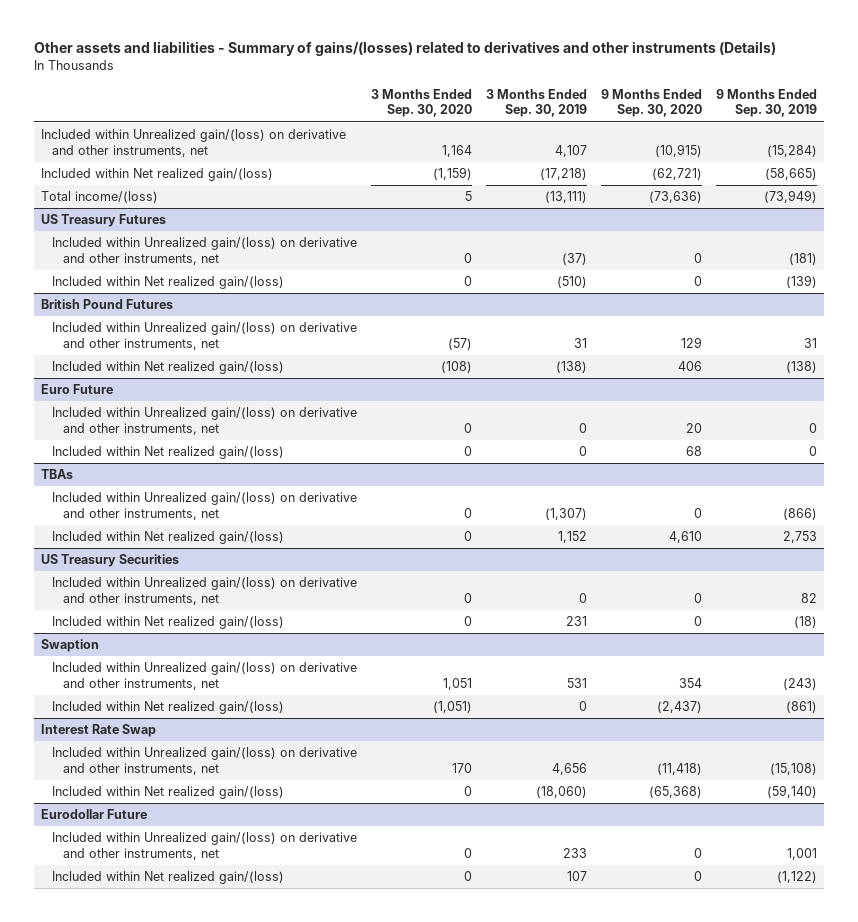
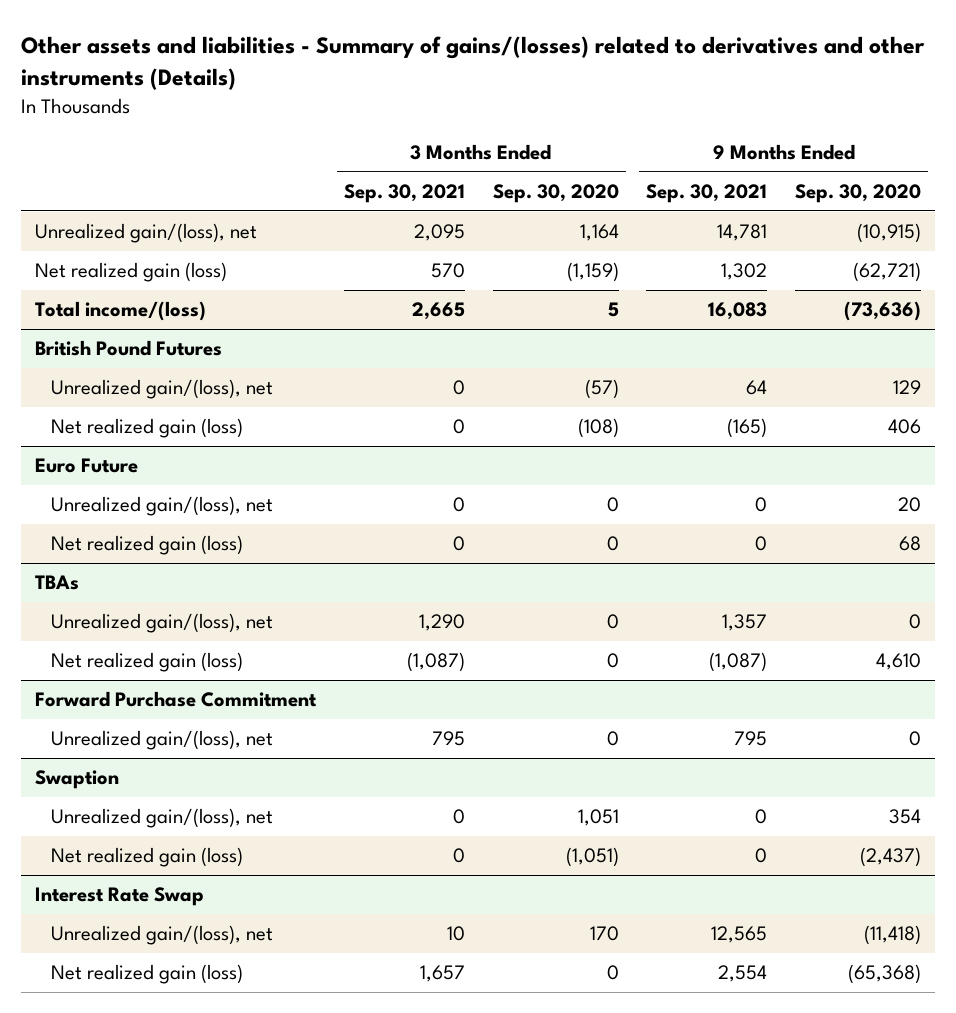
- | 3 Months Ended Sep. 30, 2020 | 3 Months Ended Sep. 30, 2019 | 9 Months Ended Sep. 30, 2020 | 9 Months Ended Sep. 30, 2019
+ | 3 Months Ended Sep. 30, 2021 | 3 Months Ended Sep. 30, 2020 | 9 Months Ended Sep. 30, 2021 | 9 Months Ended Sep. 30, 2020
- Included within Unrealized gain/(loss) on derivative and other instruments, net | 1,164 | 4,107 | (10,915) | (15,284)
- Included within Net realized gain/(loss) | (1,159) | (17,218) | (62,721) | (58,665)
+ Unrealized gain/(loss), net | 2,095 | 1,164 | 14,781 | (10,915)
+ Net realized gain (loss) | 570 | (1,159) | 1,302 | (62,721)
- US Treasury Futures
- Included within Unrealized gain/(loss) on derivative and other instruments, net | 0 | (37) | 0 | (181)
- Included within Net realized gain/(loss) | 0 | (510) | 0 | (139)
@ British Pound Futures
- Included within Unrealized gain/(loss) on derivative and other instruments, net | (57) | 31 | 129 | 31
- Included within Net realized gain/(loss) | (108) | (138) | 406 | (138)
+ Unrealized gain/(loss), net | 0 | (57) | 64 | 129
+ Net realized gain (loss) | 0 | (108) | (165) | 406
@ Euro Future
- Included within Unrealized gain/(loss) on derivative and other instruments, net | 0 | 0 | 20 | 0
- Included within Net realized gain/(loss) | 0 | 0 | 68 | 0
+ Unrealized gain/(loss), net | 0 | 0 | 0 | 20
+ Net realized gain (loss) | 0 | 0 | 0 | 68
@ TBAs
- Included within Unrealized gain/(loss) on derivative and other instruments, net | 0 | (1,307) | 0 | (866)
- Included within Net realized gain/(loss) | 0 | 1,152 | 4,610 | 2,753
- US Treasury Securities
- Included within Unrealized gain/(loss) on derivative and other instruments, net | 0 | 0 | 0 | 82
- Included within Net realized gain/(loss) | 0 | 231 | 0 | (18)
@ TBAs
+ Unrealized gain/(loss), net | 1,290 | 0 | 1,357 | 0
+ Net realized gain (loss) | (1,087) | 0 | (1,087) | 4,610
+ Forward Purchase Commitment
+ Unrealized gain/(loss), net | 795 | 0 | 795 | 0
@ Swaption
- Included within Unrealized gain/(loss) on derivative and other instruments, net | 1,051 | 531 | 354 | (243)
- Included within Net realized gain/(loss) | (1,051) | 0 | (2,437) | (861)
+ Unrealized gain/(loss), net | 0 | 1,051 | 0 | 354
+ Net realized gain (loss) | 0 | (1,051) | 0 | (2,437)
@ Interest Rate Swap
- Included within Unrealized gain/(loss) on derivative and other instruments, net | 170 | 4,656 | (11,418) | (15,108)
- Included within Net realized gain/(loss) | 0 | (18,060) | (65,368) | (59,140)
- Eurodollar Future
- Included within Unrealized gain/(loss) on derivative and other instruments, net | 0 | 233 | 0 | 1,001
- Included within Net realized gain/(loss) | 0 | 107 | 0 | (1,122)
@ Interest Rate Swap
+ Unrealized gain/(loss), net | 10 | 170 | 12,565 | (11,418)
+ Net realized gain (loss) | 1,657 | 0 | 2,554 | (65,368)

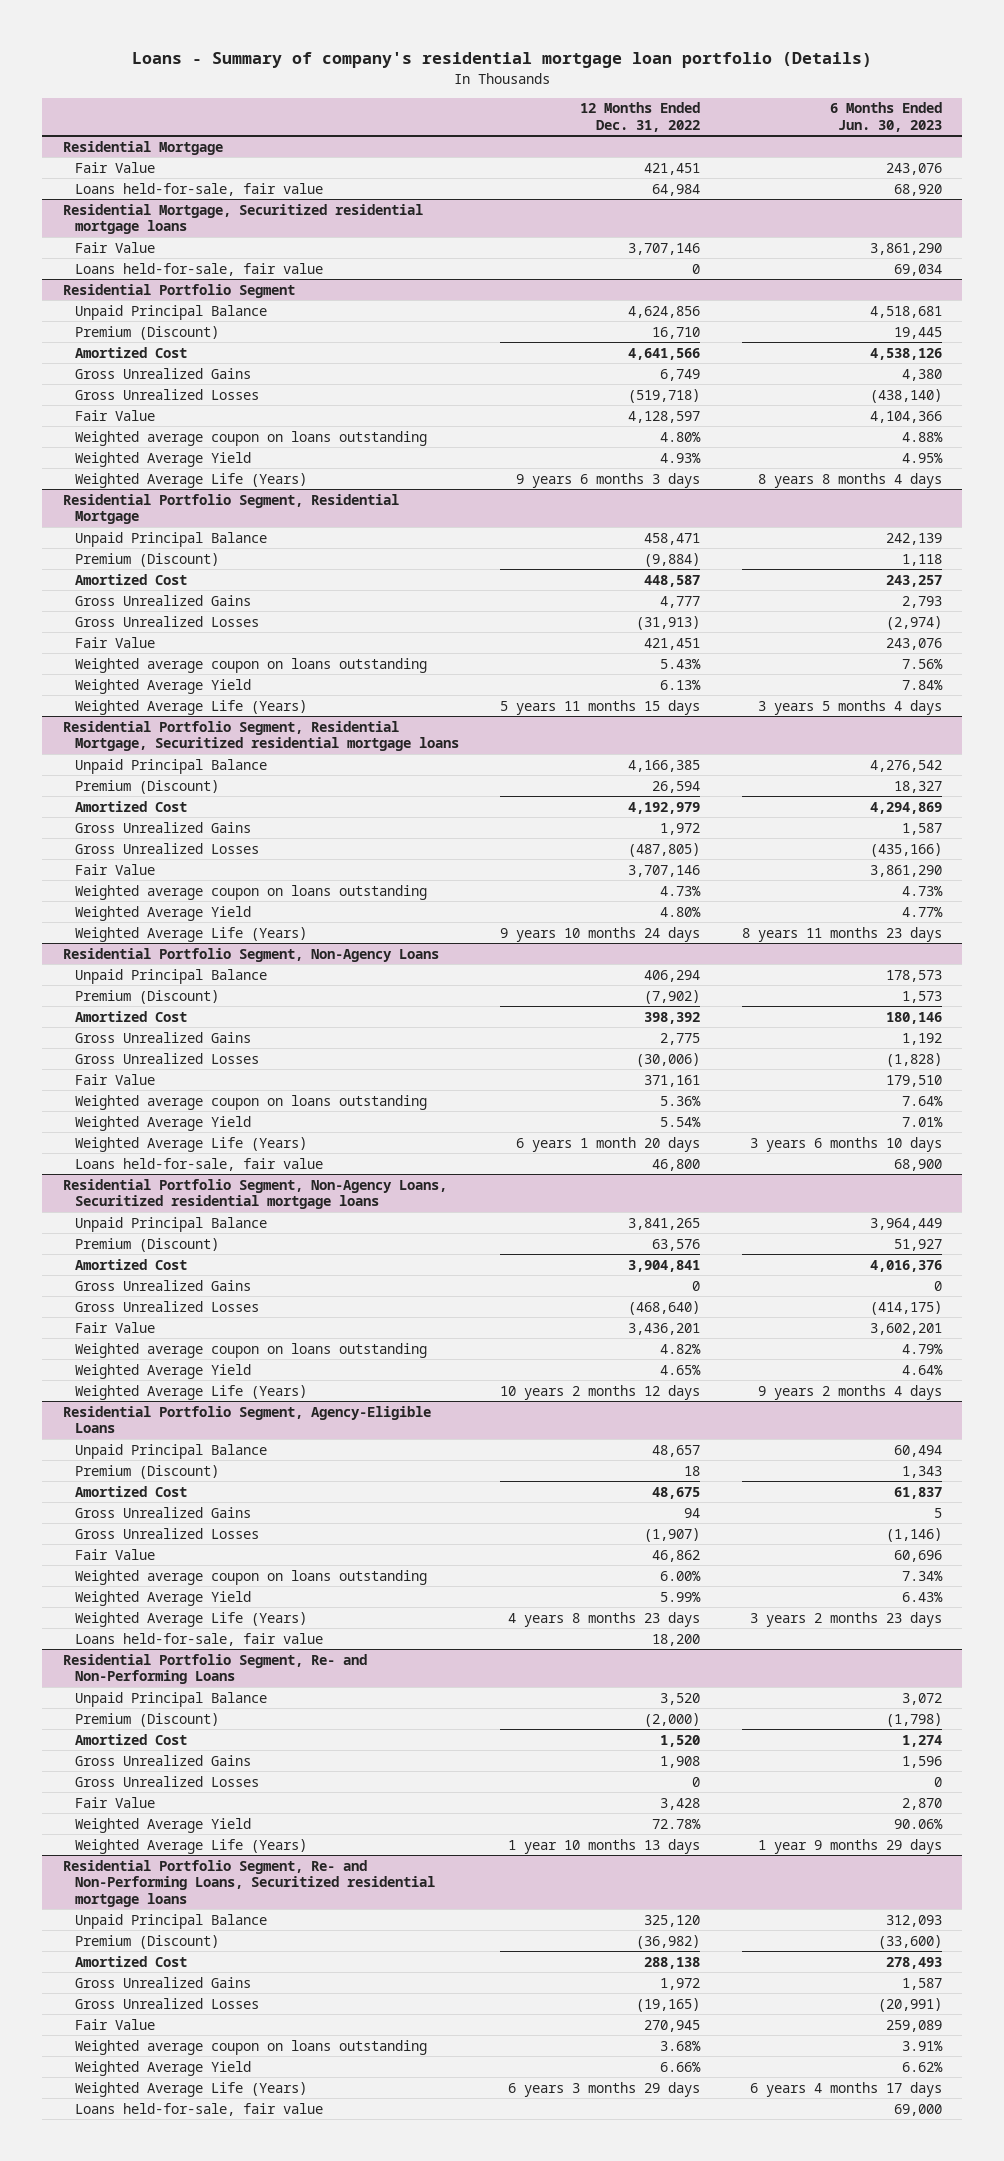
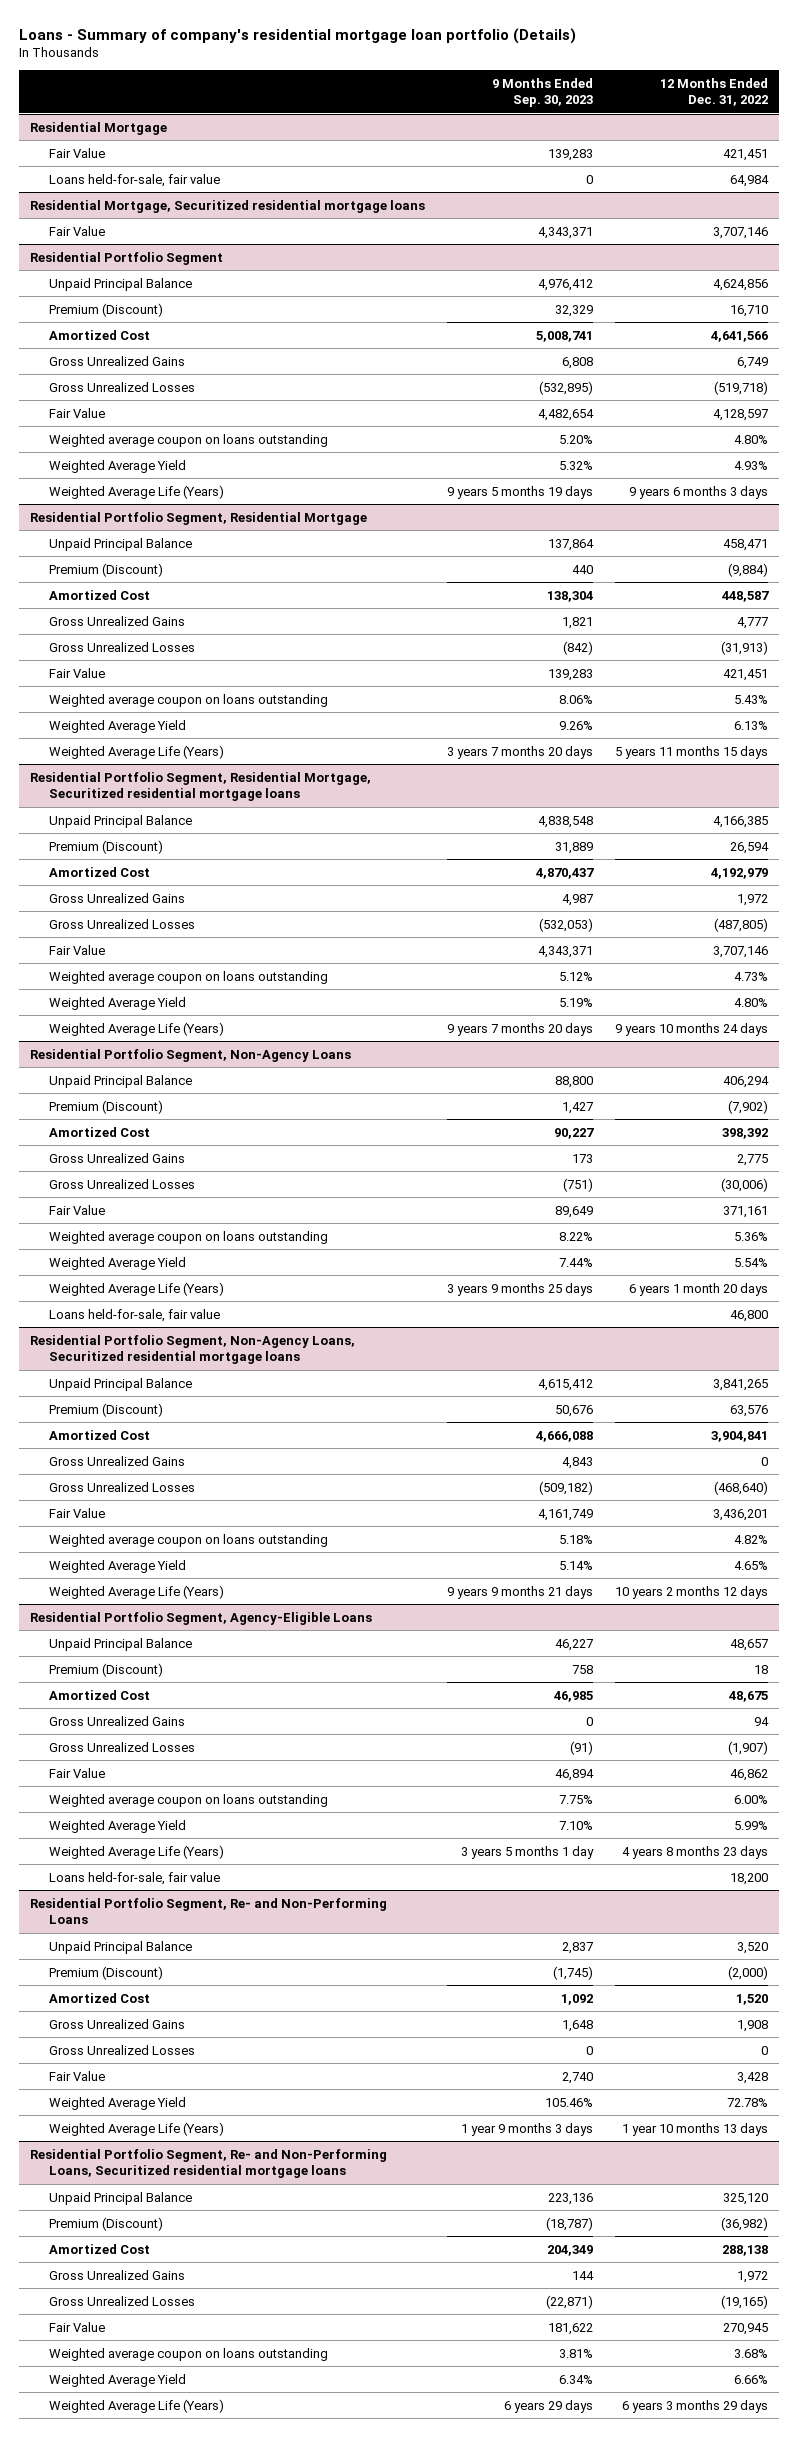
- | 12 Months Ended Dec. 31, 2022 | 6 Months Ended Jun. 30, 2023
+ | 9 Months Ended Sep. 30, 2023 | 12 Months Ended Dec. 31, 2022
@ Residential Mortgage, Securitized residential mortgage loans
- Loans held-for-sale, fair value | 0 | 69,034
@ Residential Portfolio Segment, Re- and Non-Performing Loans, Securitized residential mortgage loans
- Loans held-for-sale, fair value | | 69,000

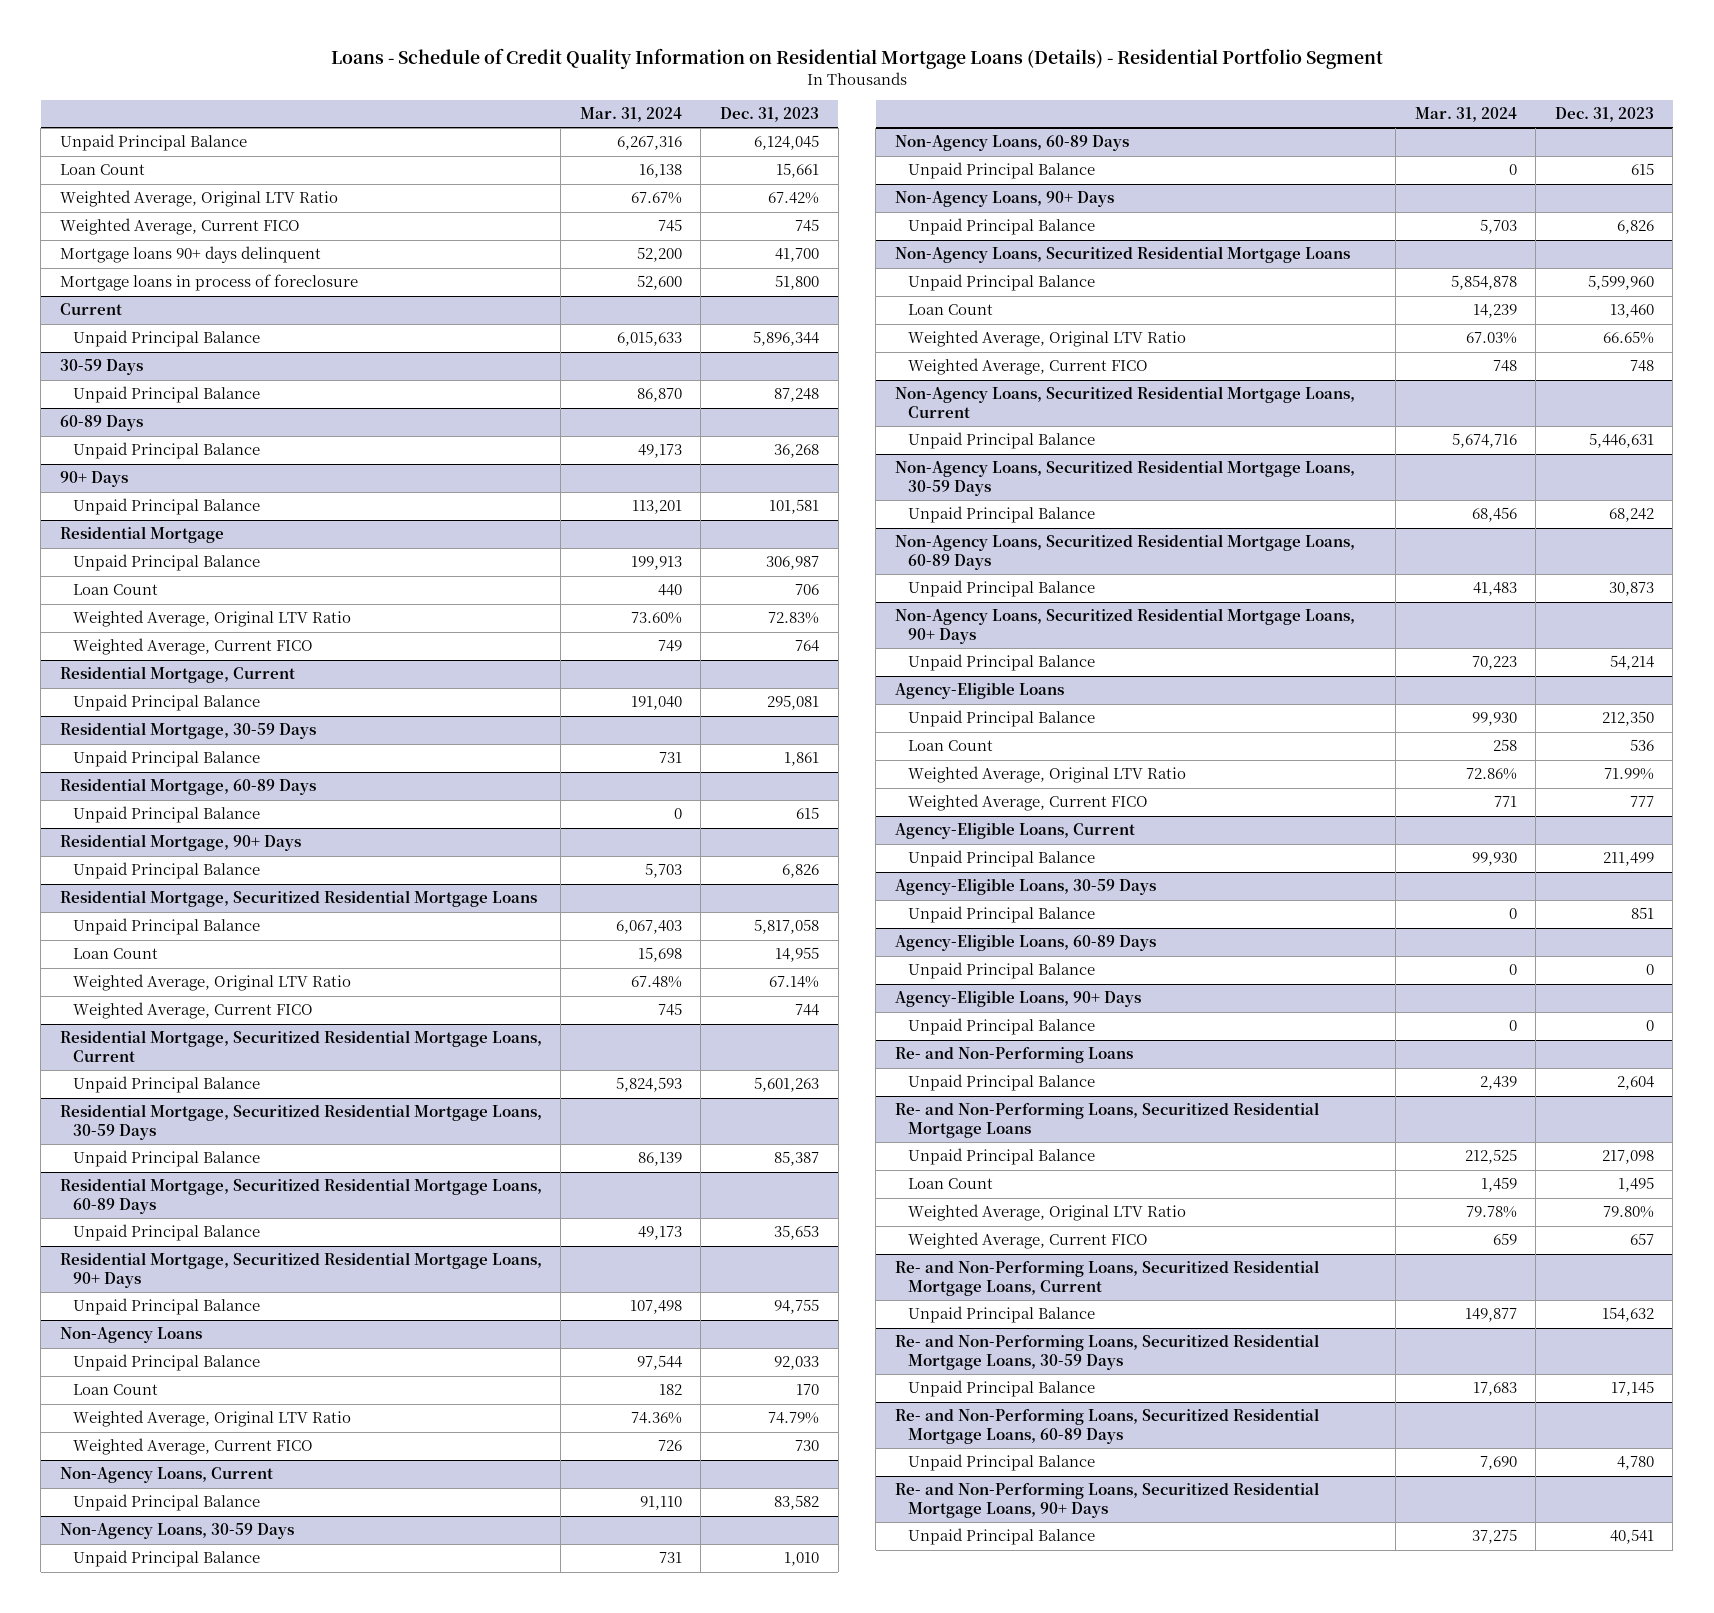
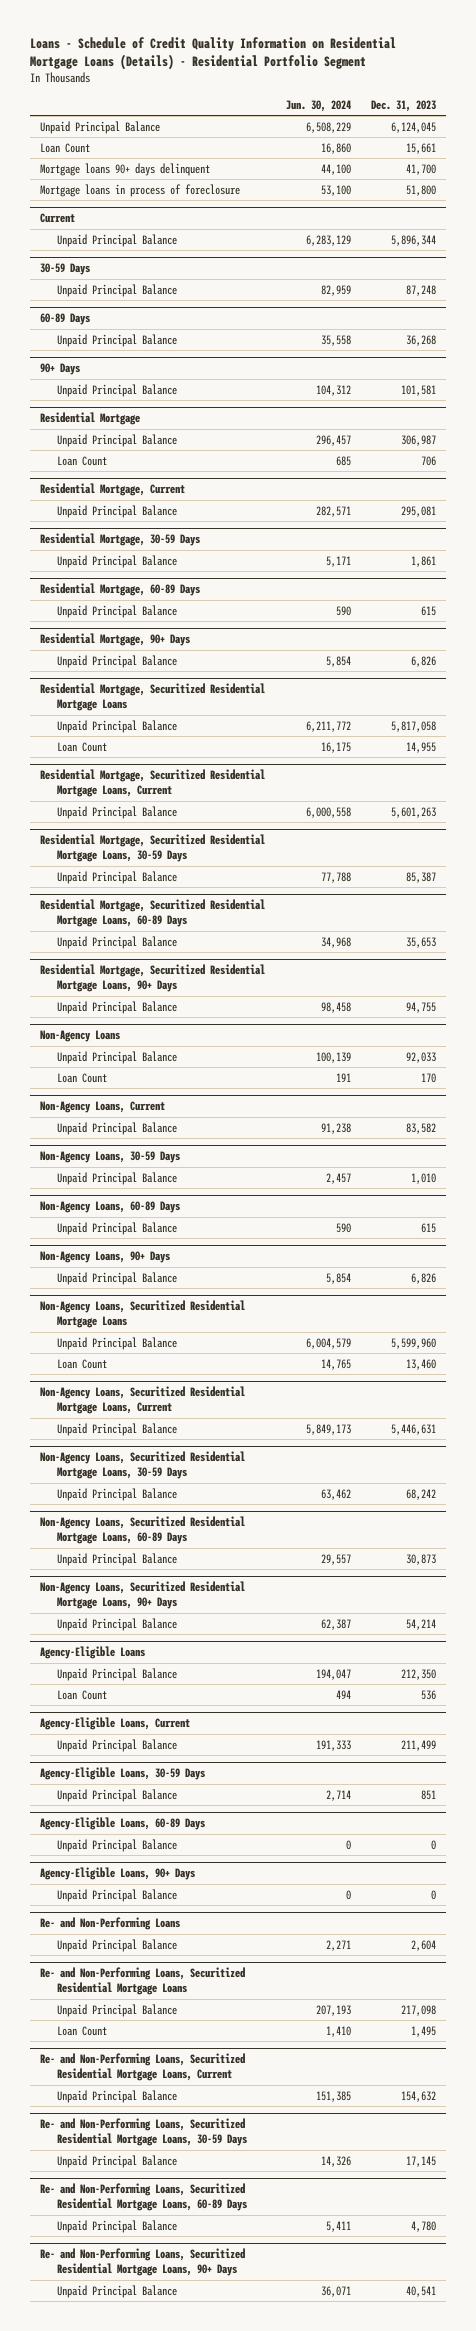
- | Mar. 31, 2024 | Dec. 31, 2023
+ | Jun. 30, 2024 | Dec. 31, 2023
- Weighted Average, Original LTV Ratio | 67.67% | 67.42%
- Weighted Average, Current FICO | 745 | 745
@ Residential Mortgage
- Weighted Average, Original LTV Ratio | 73.60% | 72.83%
- Weighted Average, Current FICO | 749 | 764
@ Residential Mortgage, Securitized Residential Mortgage Loans
- Weighted Average, Original LTV Ratio | 67.48% | 67.14%
- Weighted Average, Current FICO | 745 | 744
@ Non-Agency Loans
- Weighted Average, Original LTV Ratio | 74.36% | 74.79%
- Weighted Average, Current FICO | 726 | 730
@ Non-Agency Loans, Securitized Residential Mortgage Loans
- Weighted Average, Original LTV Ratio | 67.03% | 66.65%
- Weighted Average, Current FICO | 748 | 748
@ Agency-Eligible Loans
- Weighted Average, Original LTV Ratio | 72.86% | 71.99%
- Weighted Average, Current FICO | 771 | 777
@ Re- and Non-Performing Loans, Securitized Residential Mortgage Loans
- Weighted Average, Original LTV Ratio | 79.78% | 79.80%
- Weighted Average, Current FICO | 659 | 657

